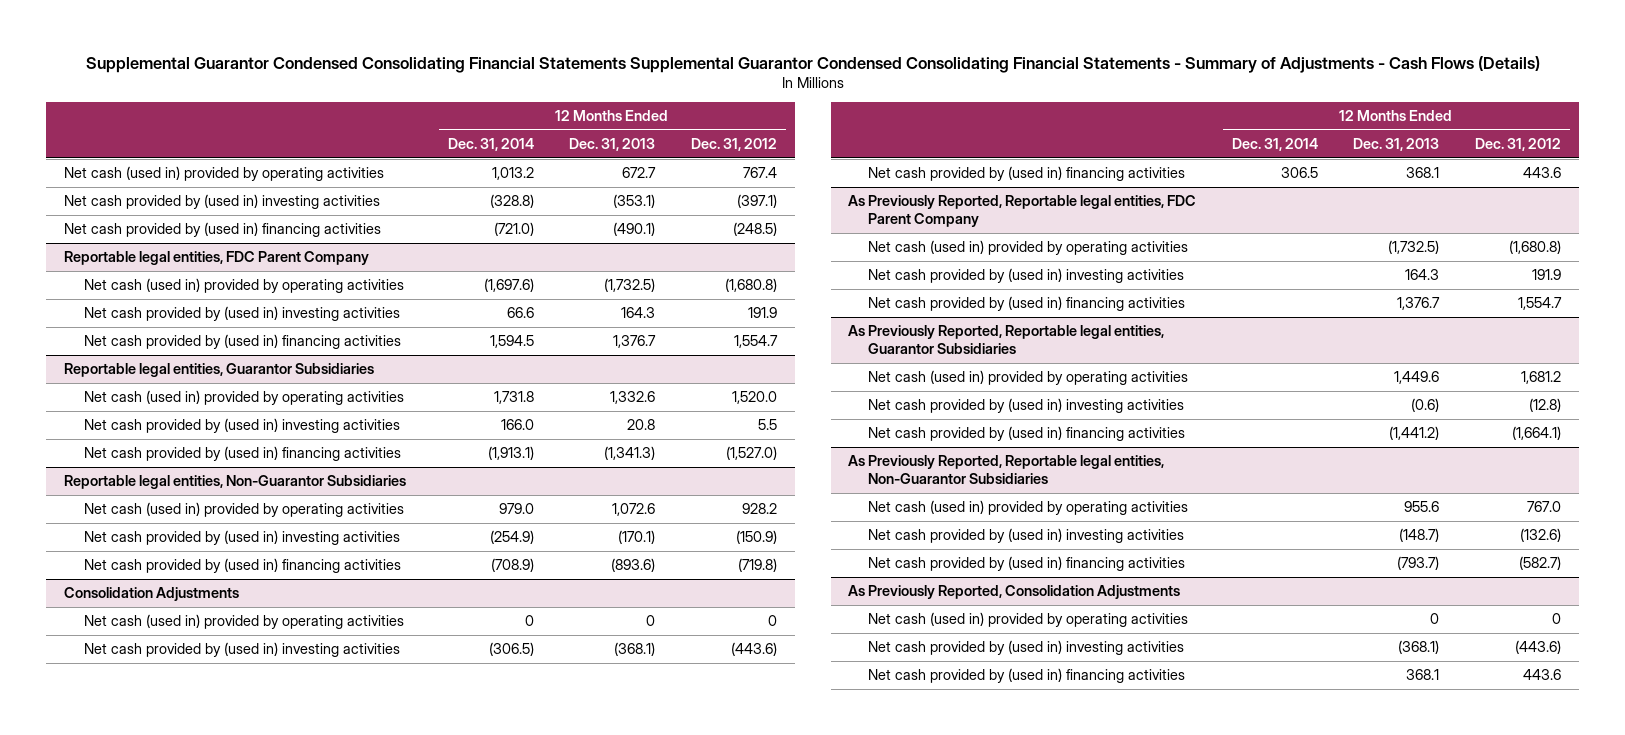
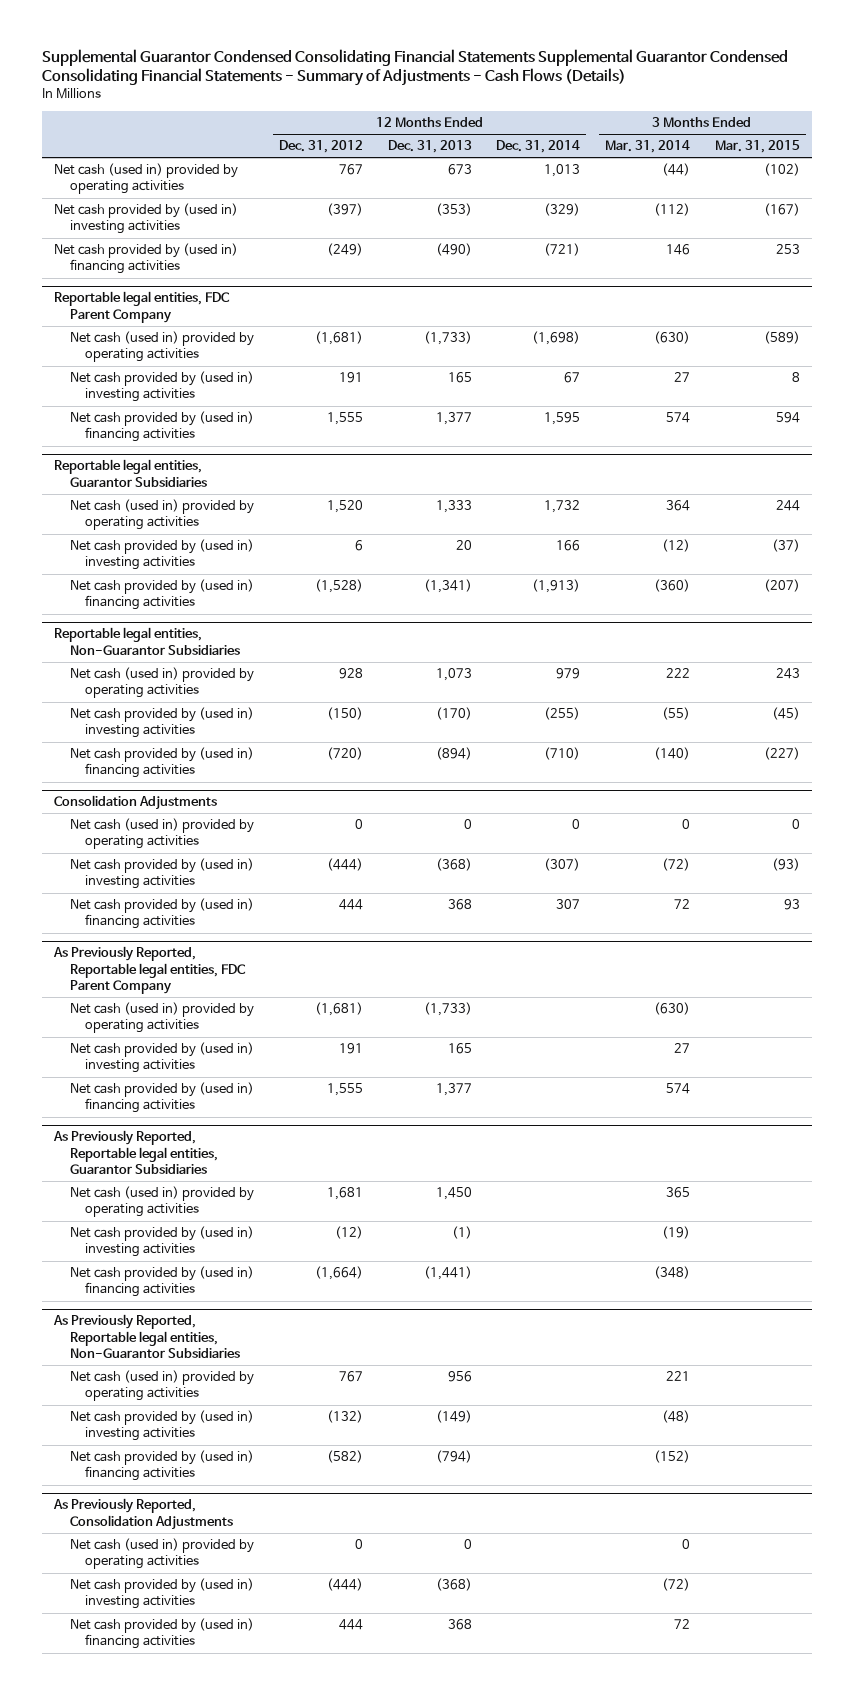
- | 12 Months Ended Dec. 31, 2014 | 12 Months Ended Dec. 31, 2013 | 12 Months Ended Dec. 31, 2012
+ | 12 Months Ended Dec. 31, 2012 | 12 Months Ended Dec. 31, 2013 | 12 Months Ended Dec. 31, 2014 | 3 Months Ended Mar. 31, 2014 | 3 Months Ended Mar. 31, 2015
- Net cash (used in) provided by operating activities | 1,013.2 | 672.7 | 767.4
- Net cash provided by (used in) investing activities | (328.8) | (353.1) | (397.1)
- Net cash provided by (used in) financing activities | (721.0) | (490.1) | (248.5)
+ Net cash (used in) provided by operating activities | 767 | 673 | 1,013 | (44) | (102)
+ Net cash provided by (used in) investing activities | (397) | (353) | (329) | (112) | (167)
+ Net cash provided by (used in) financing activities | (249) | (490) | (721) | 146 | 253
@ Reportable legal entities, FDC Parent Company
- Net cash (used in) provided by operating activities | (1,697.6) | (1,732.5) | (1,680.8)
- Net cash provided by (used in) investing activities | 66.6 | 164.3 | 191.9
- Net cash provided by (used in) financing activities | 1,594.5 | 1,376.7 | 1,554.7
+ Net cash (used in) provided by operating activities | (1,681) | (1,733) | (1,698) | (630) | (589)
+ Net cash provided by (used in) investing activities | 191 | 165 | 67 | 27 | 8
+ Net cash provided by (used in) financing activities | 1,555 | 1,377 | 1,595 | 574 | 594
@ Reportable legal entities, Guarantor Subsidiaries
- Net cash (used in) provided by operating activities | 1,731.8 | 1,332.6 | 1,520.0
- Net cash provided by (used in) investing activities | 166.0 | 20.8 | 5.5
- Net cash provided by (used in) financing activities | (1,913.1) | (1,341.3) | (1,527.0)
+ Net cash (used in) provided by operating activities | 1,520 | 1,333 | 1,732 | 364 | 244
+ Net cash provided by (used in) investing activities | 6 | 20 | 166 | (12) | (37)
+ Net cash provided by (used in) financing activities | (1,528) | (1,341) | (1,913) | (360) | (207)
@ Reportable legal entities, Non-Guarantor Subsidiaries
- Net cash (used in) provided by operating activities | 979.0 | 1,072.6 | 928.2
- Net cash provided by (used in) investing activities | (254.9) | (170.1) | (150.9)
- Net cash provided by (used in) financing activities | (708.9) | (893.6) | (719.8)
+ Net cash (used in) provided by operating activities | 928 | 1,073 | 979 | 222 | 243
+ Net cash provided by (used in) investing activities | (150) | (170) | (255) | (55) | (45)
+ Net cash provided by (used in) financing activities | (720) | (894) | (710) | (140) | (227)
@ Consolidation Adjustments
- Net cash provided by (used in) investing activities | (306.5) | (368.1) | (443.6)
- Net cash provided by (used in) financing activities | 306.5 | 368.1 | 443.6
+ Net cash provided by (used in) investing activities | (444) | (368) | (307) | (72) | (93)
+ Net cash provided by (used in) financing activities | 444 | 368 | 307 | 72 | 93
@ As Previously Reported, Reportable legal entities, FDC Parent Company
- Net cash (used in) provided by operating activities | | (1,732.5) | (1,680.8)
- Net cash provided by (used in) investing activities | | 164.3 | 191.9
- Net cash provided by (used in) financing activities | | 1,376.7 | 1,554.7
+ Net cash (used in) provided by operating activities | (1,681) | (1,733) | | (630) |
+ Net cash provided by (used in) investing activities | 191 | 165 | | 27 |
+ Net cash provided by (used in) financing activities | 1,555 | 1,377 | | 574 |
@ As Previously Reported, Reportable legal entities, Guarantor Subsidiaries
- Net cash (used in) provided by operating activities | | 1,449.6 | 1,681.2
- Net cash provided by (used in) investing activities | | (0.6) | (12.8)
- Net cash provided by (used in) financing activities | | (1,441.2) | (1,664.1)
+ Net cash (used in) provided by operating activities | 1,681 | 1,450 | | 365 |
+ Net cash provided by (used in) investing activities | (12) | (1) | | (19) |
+ Net cash provided by (used in) financing activities | (1,664) | (1,441) | | (348) |
@ As Previously Reported, Reportable legal entities, Non-Guarantor Subsidiaries
- Net cash (used in) provided by operating activities | | 955.6 | 767.0
- Net cash provided by (used in) investing activities | | (148.7) | (132.6)
- Net cash provided by (used in) financing activities | | (793.7) | (582.7)
+ Net cash (used in) provided by operating activities | 767 | 956 | | 221 |
+ Net cash provided by (used in) investing activities | (132) | (149) | | (48) |
+ Net cash provided by (used in) financing activities | (582) | (794) | | (152) |
@ As Previously Reported, Consolidation Adjustments
- Net cash provided by (used in) investing activities | | (368.1) | (443.6)
- Net cash provided by (used in) financing activities | | 368.1 | 443.6
+ Net cash provided by (used in) investing activities | (444) | (368) | | (72) |
+ Net cash provided by (used in) financing activities | 444 | 368 | | 72 |

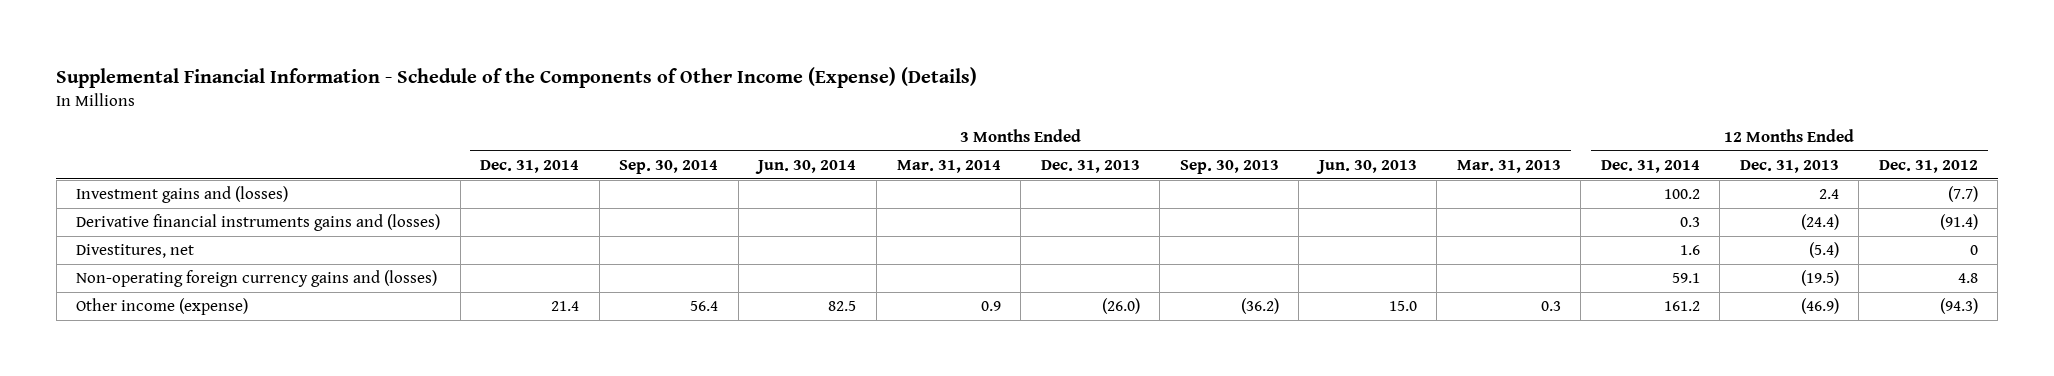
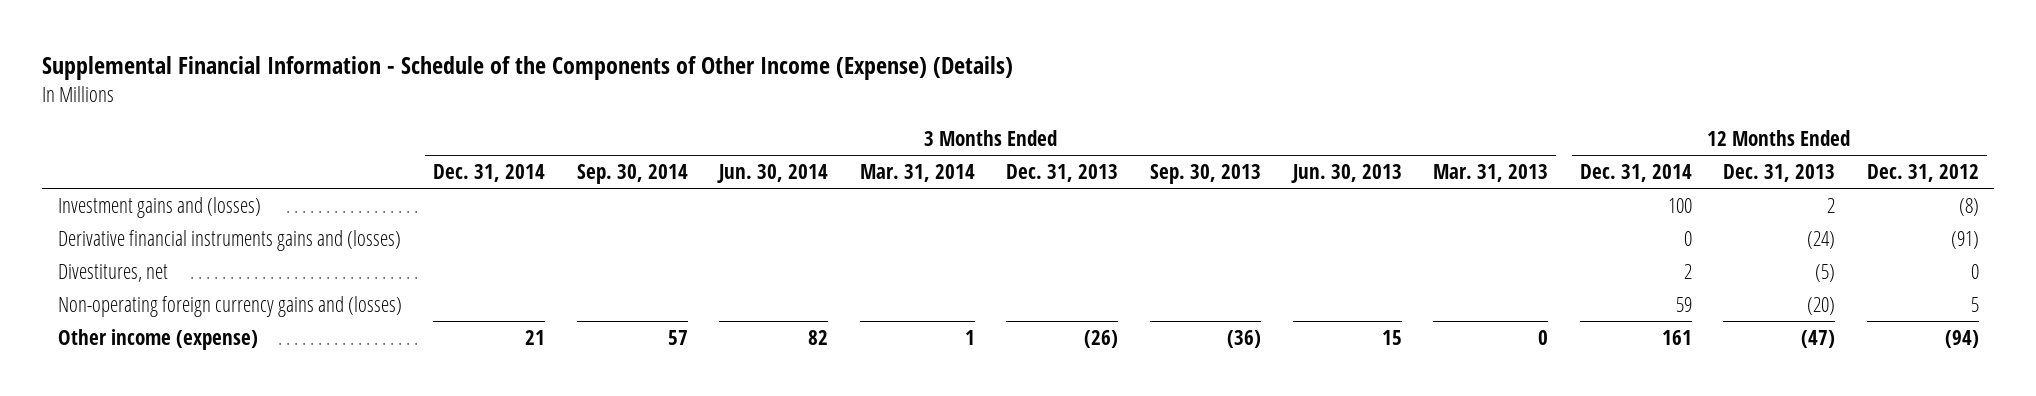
- Investment gains and (losses) | | | | | | | | | 100.2 | 2.4 | (7.7)
- Derivative financial instruments gains and (losses) | | | | | | | | | 0.3 | (24.4) | (91.4)
- Divestitures, net | | | | | | | | | 1.6 | (5.4) | 0
- Non-operating foreign currency gains and (losses) | | | | | | | | | 59.1 | (19.5) | 4.8
- Other income (expense) | 21.4 | 56.4 | 82.5 | 0.9 | (26.0) | (36.2) | 15.0 | 0.3 | 161.2 | (46.9) | (94.3)
+ Investment gains and (losses) | | | | | | | | | 100 | 2 | (8)
+ Derivative financial instruments gains and (losses) | | | | | | | | | 0 | (24) | (91)
+ Divestitures, net | | | | | | | | | 2 | (5) | 0
+ Non-operating foreign currency gains and (losses) | | | | | | | | | 59 | (20) | 5
+ Other income (expense) | 21 | 57 | 82 | 1 | (26) | (36) | 15 | 0 | 161 | (47) | (94)

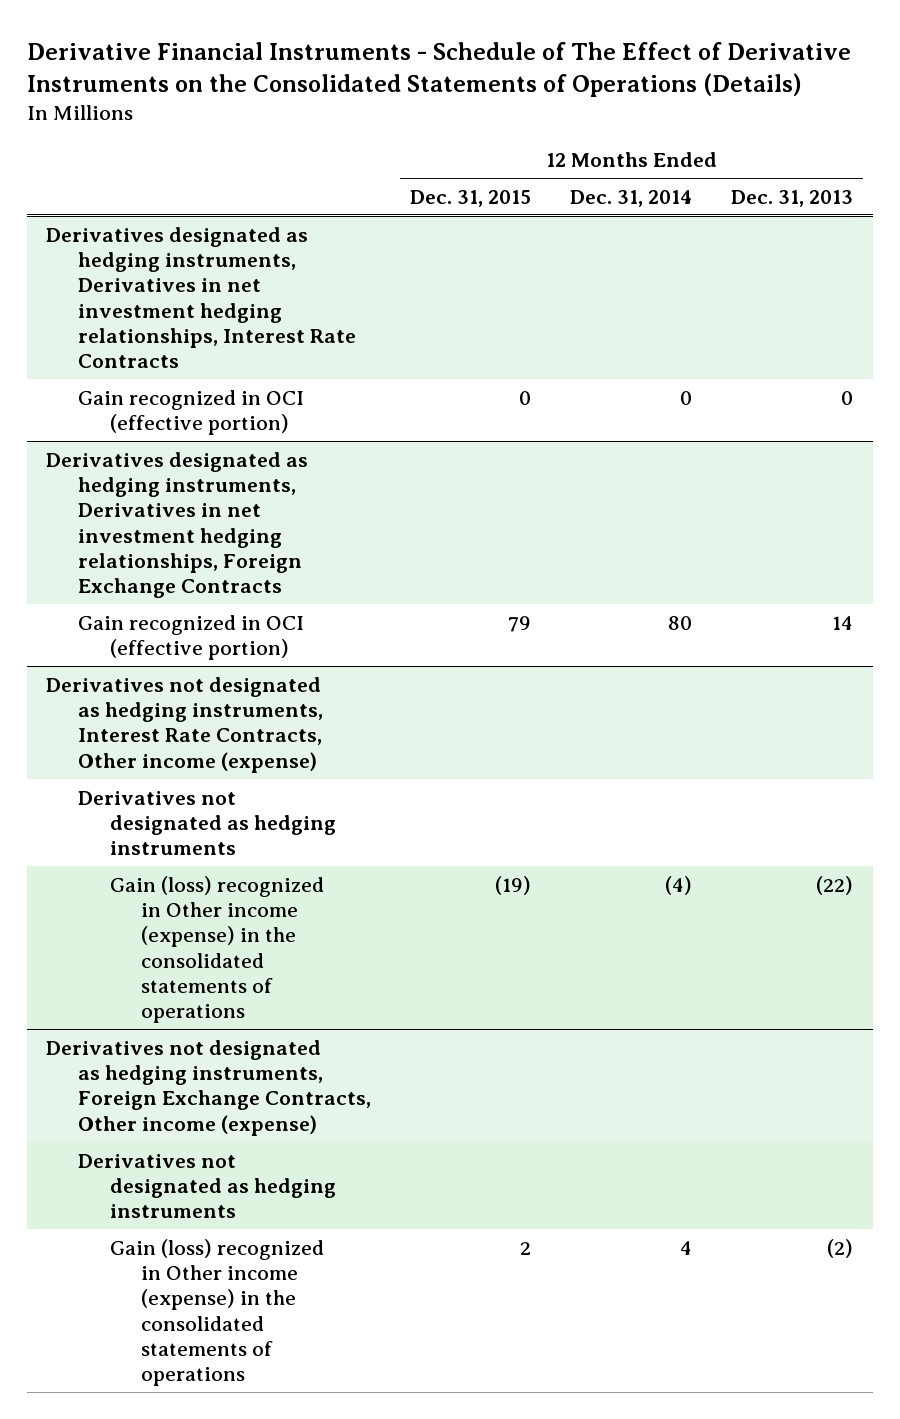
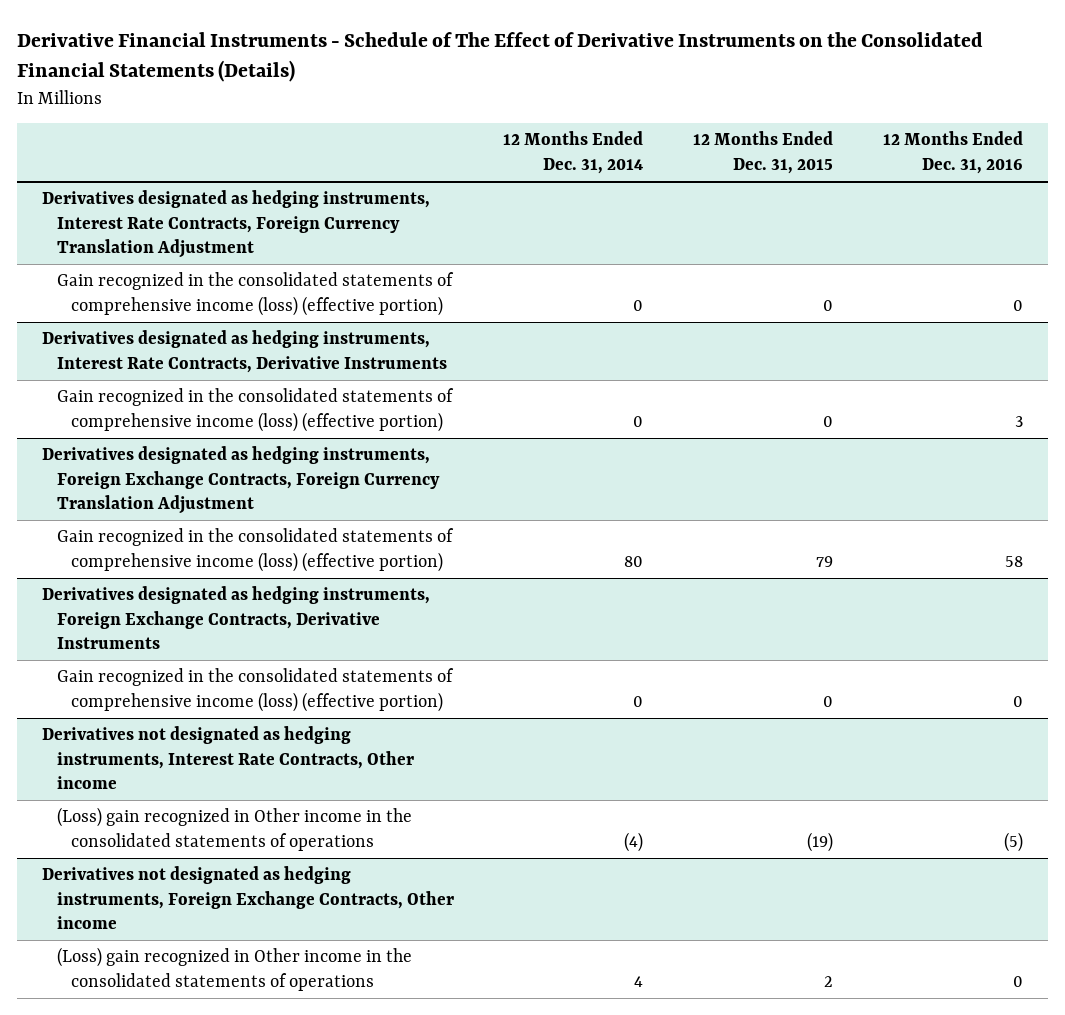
- Derivative Financial Instruments - Schedule of The Effect of Derivative Instruments on the Consolidated Statements of Operations (Details)
+ Derivative Financial Instruments - Schedule of The Effect of Derivative Instruments on the Consolidated Financial Statements (Details)
- | 12 Months Ended Dec. 31, 2015 | 12 Months Ended Dec. 31, 2014 | 12 Months Ended Dec. 31, 2013
+ | 12 Months Ended Dec. 31, 2014 | 12 Months Ended Dec. 31, 2015 | 12 Months Ended Dec. 31, 2016
- Derivatives designated as hedging instruments, Derivatives in net investment hedging relationships, Interest Rate Contracts
- Gain recognized in OCI (effective portion) | 0 | 0 | 0
- Derivatives designated as hedging instruments, Derivatives in net investment hedging relationships, Foreign Exchange Contracts
- Gain recognized in OCI (effective portion) | 79 | 80 | 14
- Derivatives not designated as hedging instruments, Interest Rate Contracts, Other income (expense)
- Derivatives not designated as hedging instruments
- Gain (loss) recognized in Other income (expense) in the consolidated statements of operations | (19) | (4) | (22)
- Derivatives not designated as hedging instruments, Foreign Exchange Contracts, Other income (expense)
- Derivatives not designated as hedging instruments
- Gain (loss) recognized in Other income (expense) in the consolidated statements of operations | 2 | 4 | (2)
+ Derivatives designated as hedging instruments, Interest Rate Contracts, Foreign Currency Translation Adjustment
+ Gain recognized in the consolidated statements of comprehensive income (loss) (effective portion) | 0 | 0 | 0
+ Derivatives designated as hedging instruments, Interest Rate Contracts, Derivative Instruments
+ Gain recognized in the consolidated statements of comprehensive income (loss) (effective portion) | 0 | 0 | 3
+ Derivatives designated as hedging instruments, Foreign Exchange Contracts, Foreign Currency Translation Adjustment
+ Gain recognized in the consolidated statements of comprehensive income (loss) (effective portion) | 80 | 79 | 58
+ Derivatives designated as hedging instruments, Foreign Exchange Contracts, Derivative Instruments
+ Gain recognized in the consolidated statements of comprehensive income (loss) (effective portion) | 0 | 0 | 0
+ Derivatives not designated as hedging instruments, Interest Rate Contracts, Other income
+ (Loss) gain recognized in Other income in the consolidated statements of operations | (4) | (19) | (5)
+ Derivatives not designated as hedging instruments, Foreign Exchange Contracts, Other income
+ (Loss) gain recognized in Other income in the consolidated statements of operations | 4 | 2 | 0

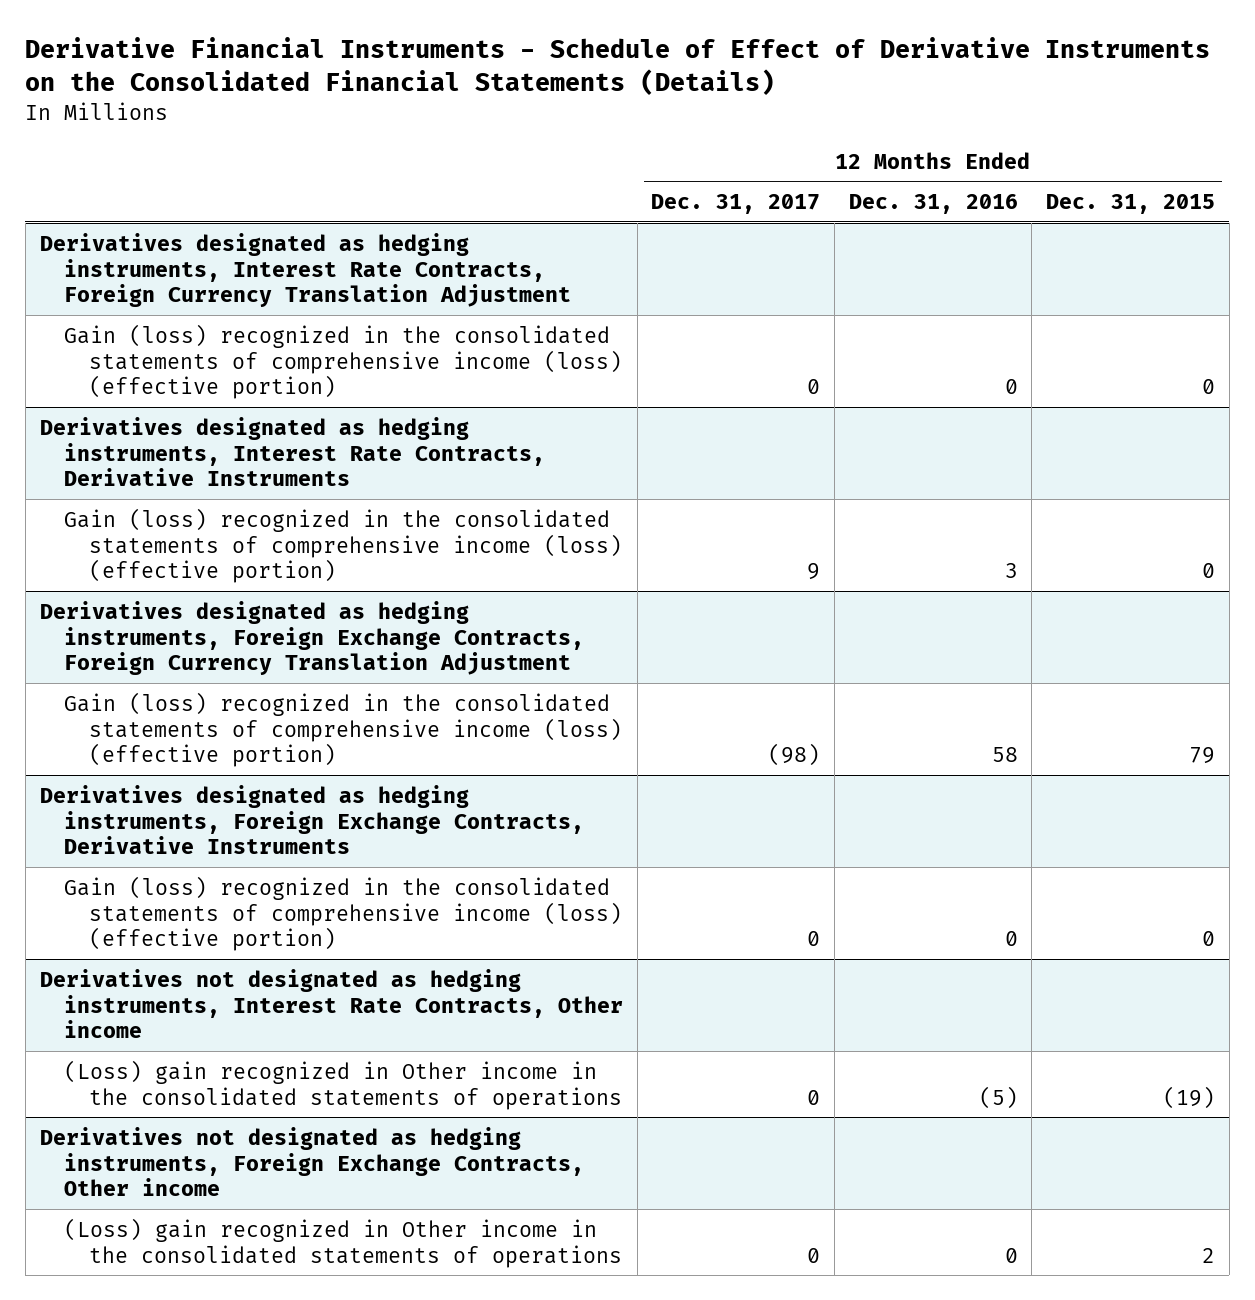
- Derivative Financial Instruments - Schedule of The Effect of Derivative Instruments on the Consolidated Financial Statements (Details)
+ Derivative Financial Instruments - Schedule of Effect of Derivative Instruments on the Consolidated Financial Statements (Details)
- | 12 Months Ended Dec. 31, 2014 | 12 Months Ended Dec. 31, 2015 | 12 Months Ended Dec. 31, 2016
+ | 12 Months Ended Dec. 31, 2017 | 12 Months Ended Dec. 31, 2016 | 12 Months Ended Dec. 31, 2015
@ Derivatives designated as hedging instruments, Interest Rate Contracts, Foreign Currency Translation Adjustment
- Gain recognized in the consolidated statements of comprehensive income (loss) (effective portion) | 0 | 0 | 0
+ Gain (loss) recognized in the consolidated statements of comprehensive income (loss) (effective portion) | 0 | 0 | 0
@ Derivatives designated as hedging instruments, Interest Rate Contracts, Derivative Instruments
- Gain recognized in the consolidated statements of comprehensive income (loss) (effective portion) | 0 | 0 | 3
+ Gain (loss) recognized in the consolidated statements of comprehensive income (loss) (effective portion) | 9 | 3 | 0
@ Derivatives designated as hedging instruments, Foreign Exchange Contracts, Foreign Currency Translation Adjustment
- Gain recognized in the consolidated statements of comprehensive income (loss) (effective portion) | 80 | 79 | 58
+ Gain (loss) recognized in the consolidated statements of comprehensive income (loss) (effective portion) | (98) | 58 | 79
@ Derivatives designated as hedging instruments, Foreign Exchange Contracts, Derivative Instruments
- Gain recognized in the consolidated statements of comprehensive income (loss) (effective portion) | 0 | 0 | 0
+ Gain (loss) recognized in the consolidated statements of comprehensive income (loss) (effective portion) | 0 | 0 | 0

